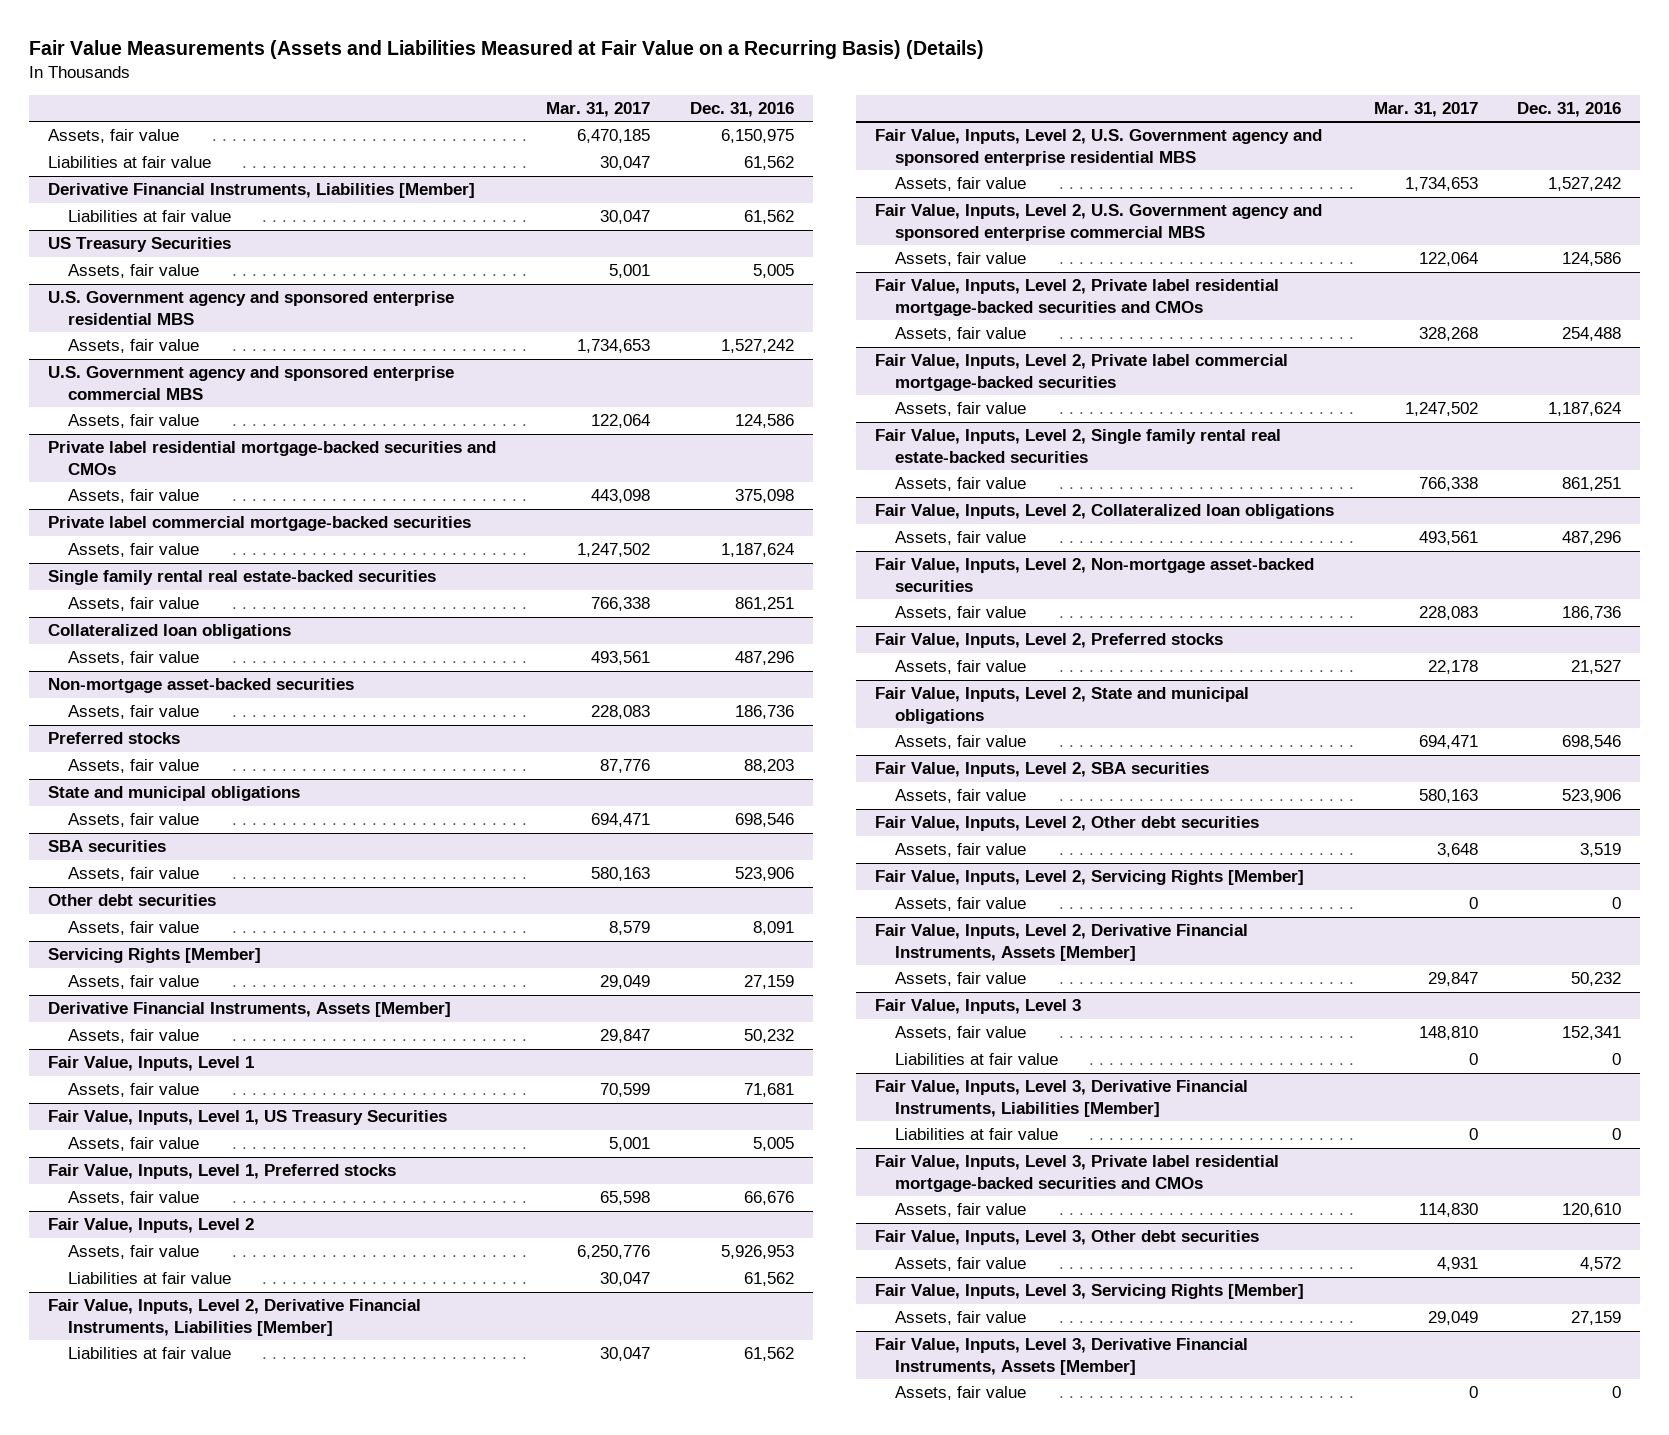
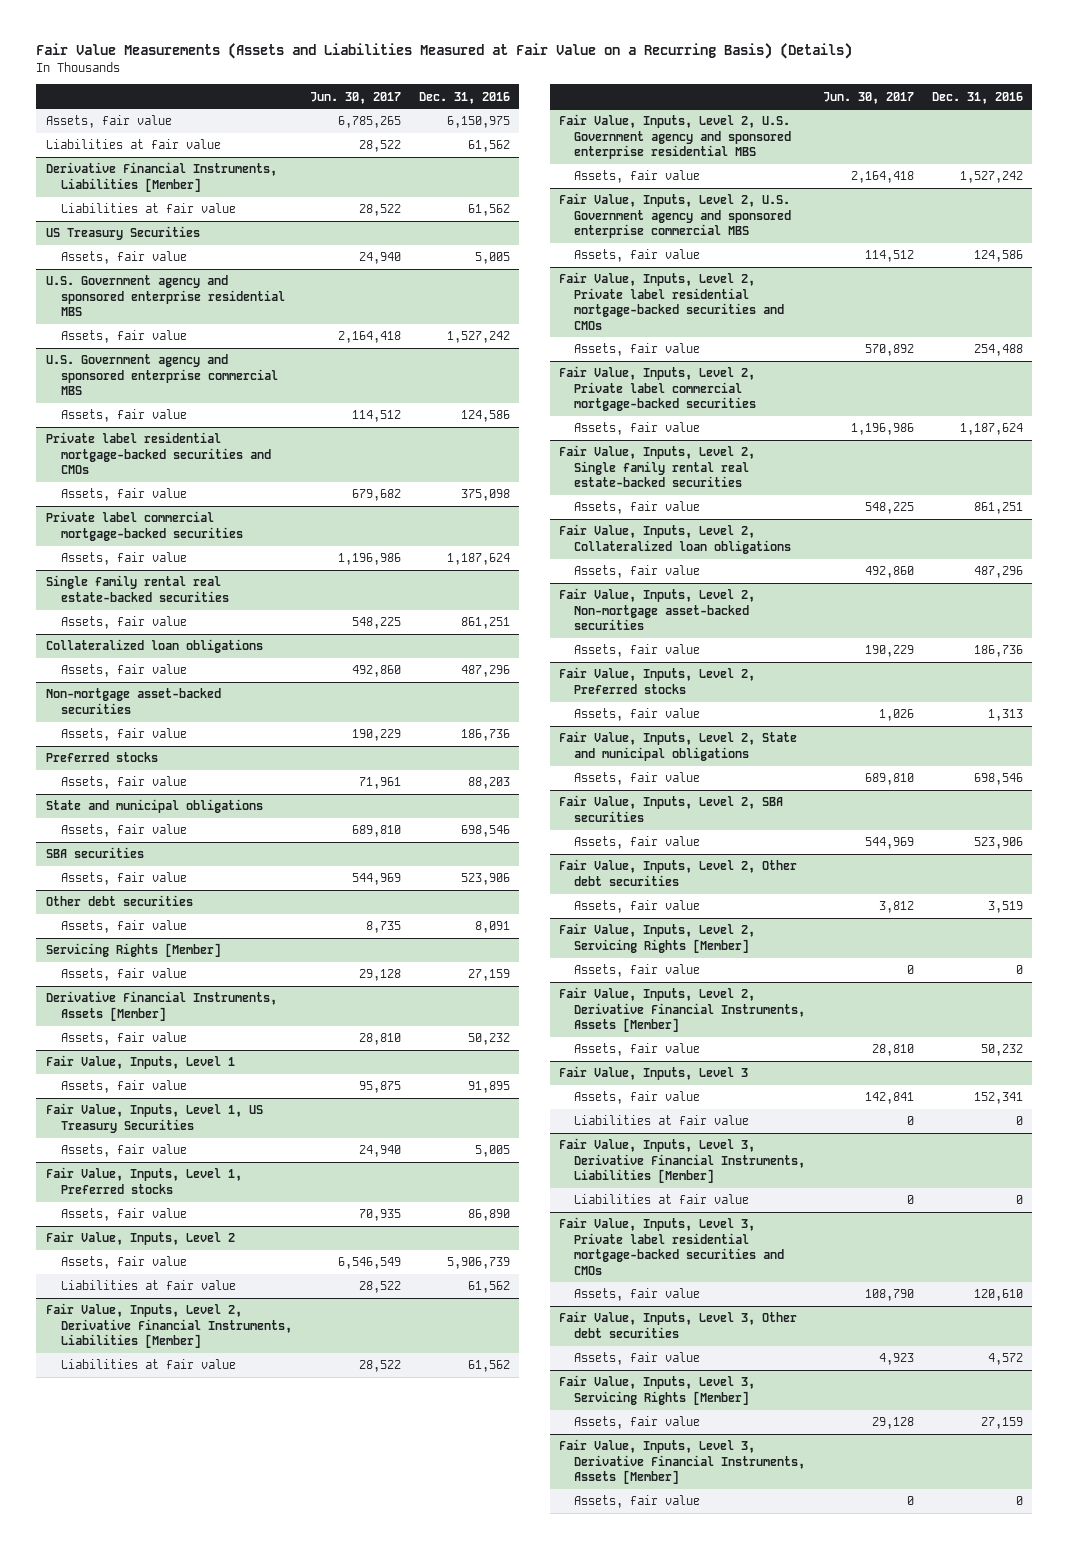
- | Mar. 31, 2017 | Dec. 31, 2016
+ | Jun. 30, 2017 | Dec. 31, 2016
@ Fair Value, Inputs, Level 1
- Assets, fair value | 70,599 | 71,681
+ Assets, fair value | 95,875 | 91,895
@ Fair Value, Inputs, Level 1, Preferred stocks
- Assets, fair value | 65,598 | 66,676
+ Assets, fair value | 70,935 | 86,890
@ Fair Value, Inputs, Level 2
- Assets, fair value | 6,250,776 | 5,926,953
+ Assets, fair value | 6,546,549 | 5,906,739
@ Fair Value, Inputs, Level 2, Preferred stocks
- Assets, fair value | 22,178 | 21,527
+ Assets, fair value | 1,026 | 1,313

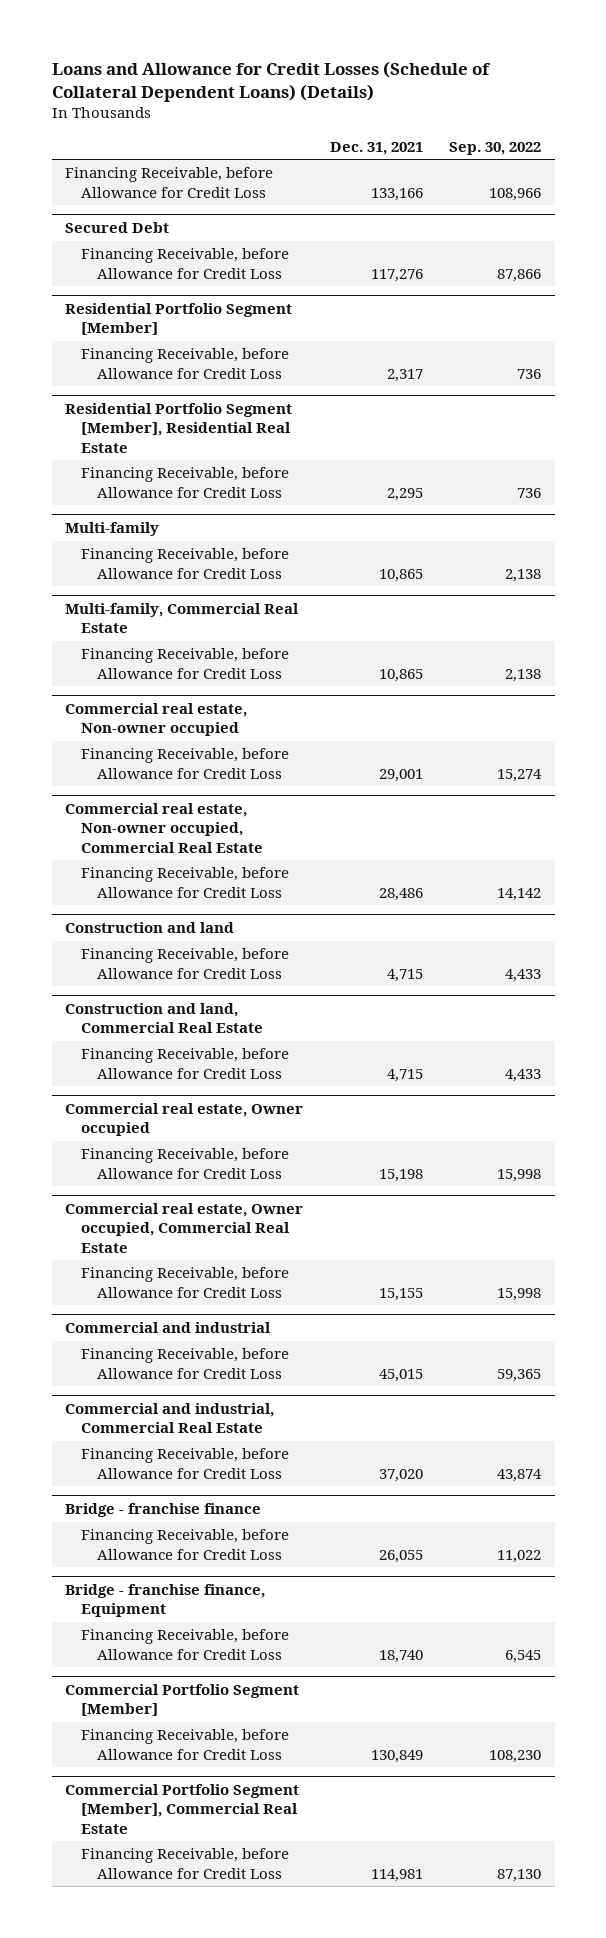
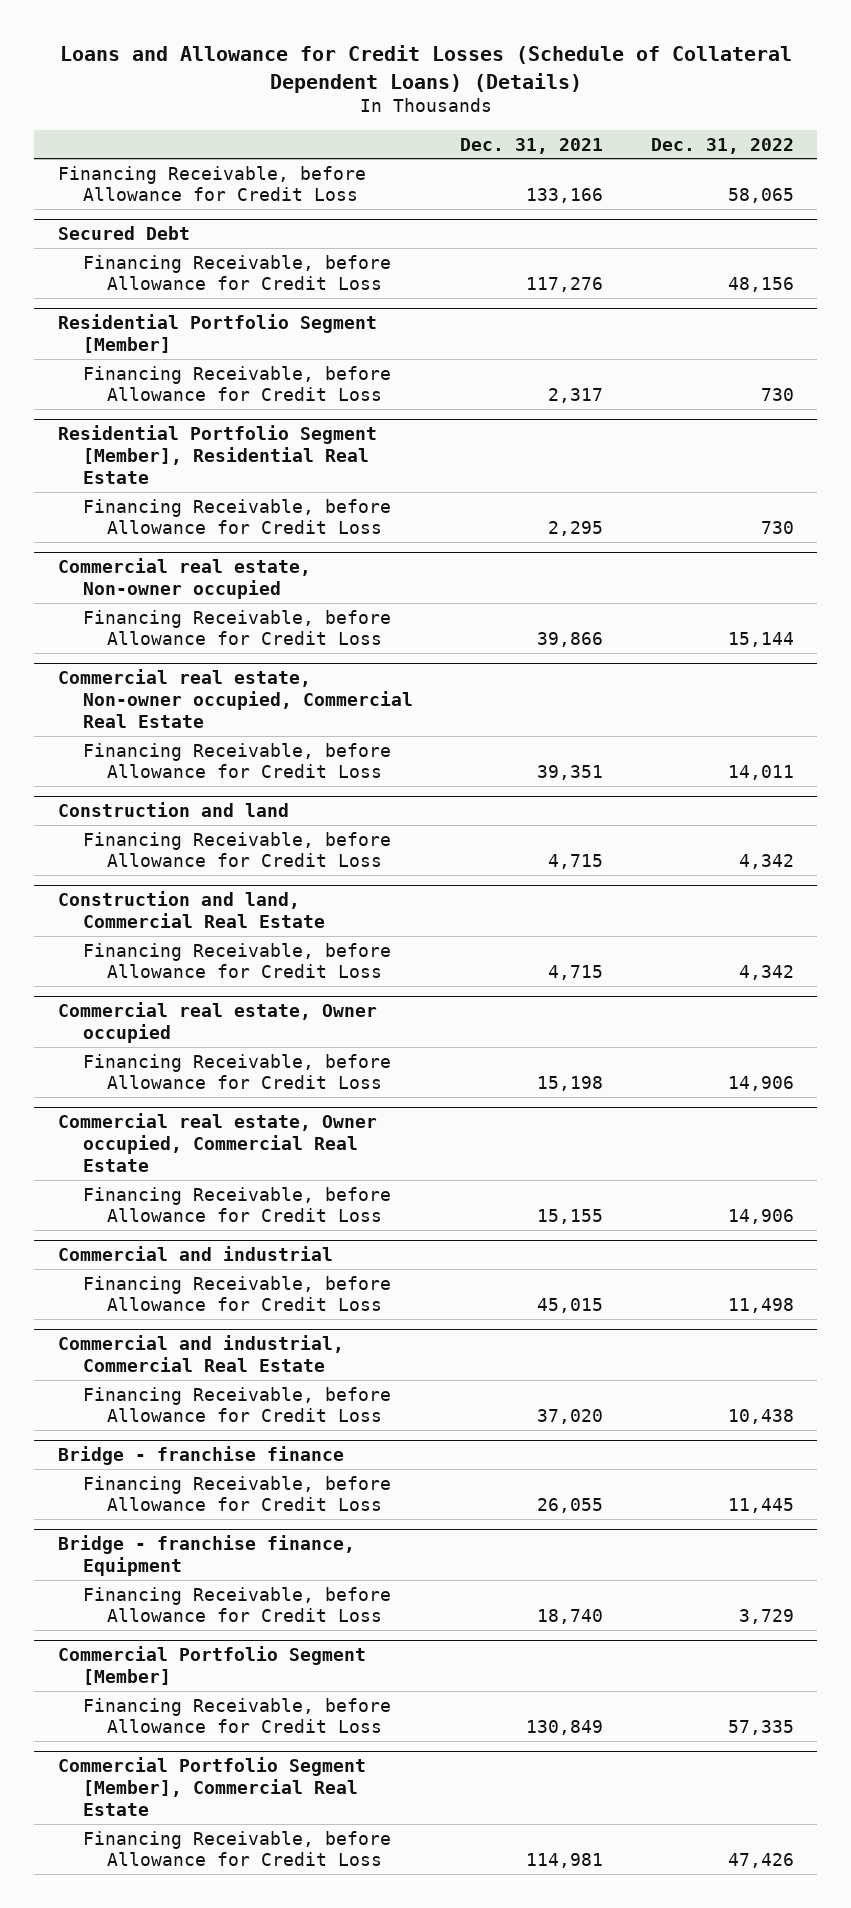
- | Dec. 31, 2021 | Sep. 30, 2022
+ | Dec. 31, 2021 | Dec. 31, 2022
- Multi-family
- Financing Receivable, before Allowance for Credit Loss | 10,865 | 2,138
- Multi-family, Commercial Real Estate
- Financing Receivable, before Allowance for Credit Loss | 10,865 | 2,138
@ Commercial real estate, Non-owner occupied
- Financing Receivable, before Allowance for Credit Loss | 29,001 | 15,274
+ Financing Receivable, before Allowance for Credit Loss | 39,866 | 15,144
@ Commercial real estate, Non-owner occupied, Commercial Real Estate
- Financing Receivable, before Allowance for Credit Loss | 28,486 | 14,142
+ Financing Receivable, before Allowance for Credit Loss | 39,351 | 14,011

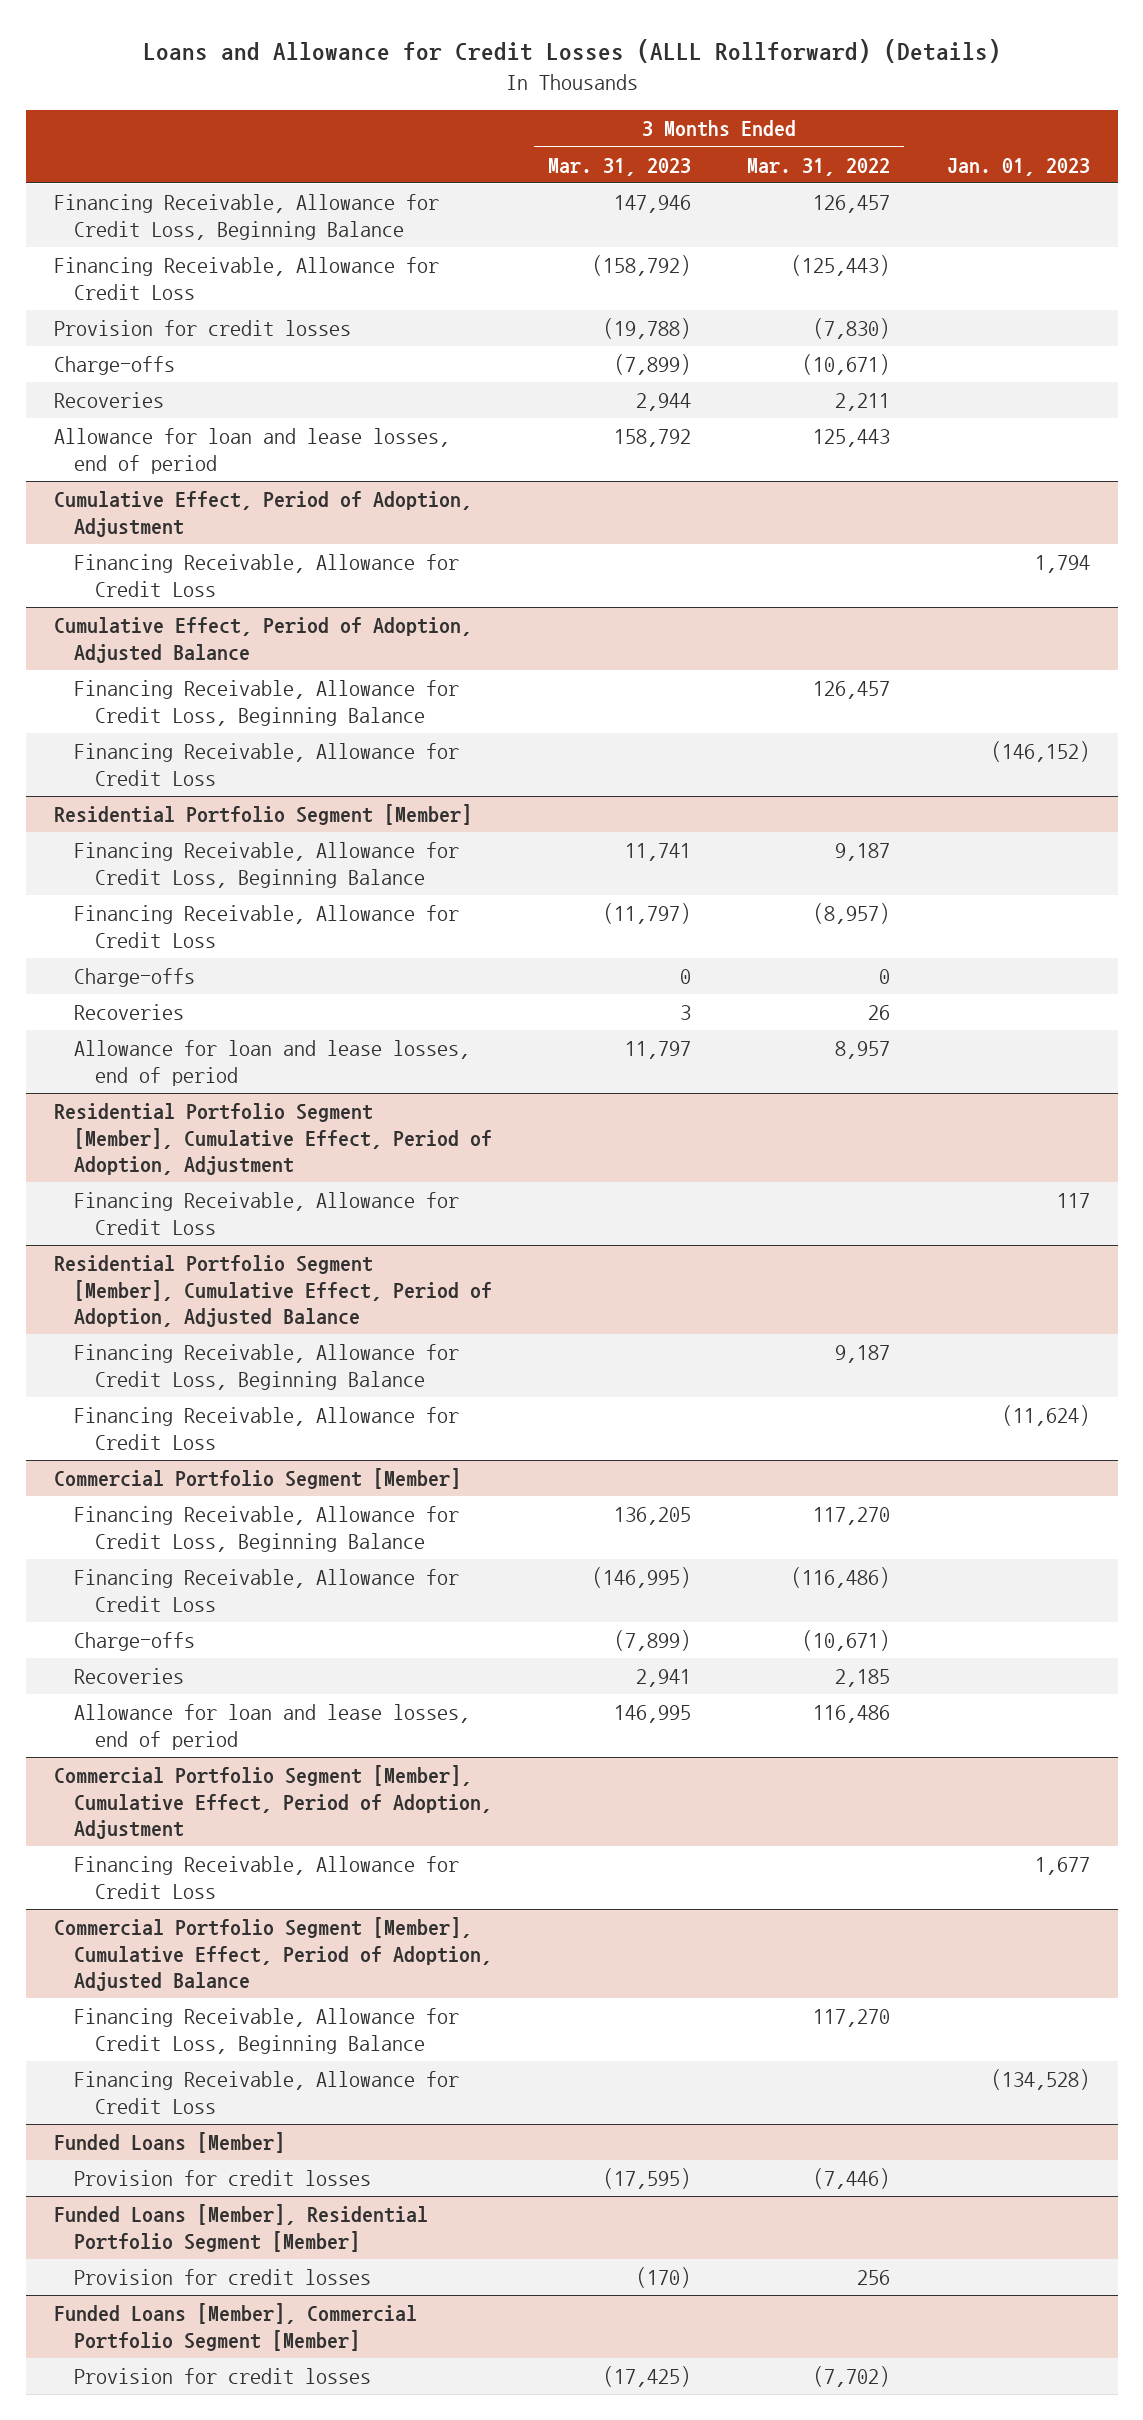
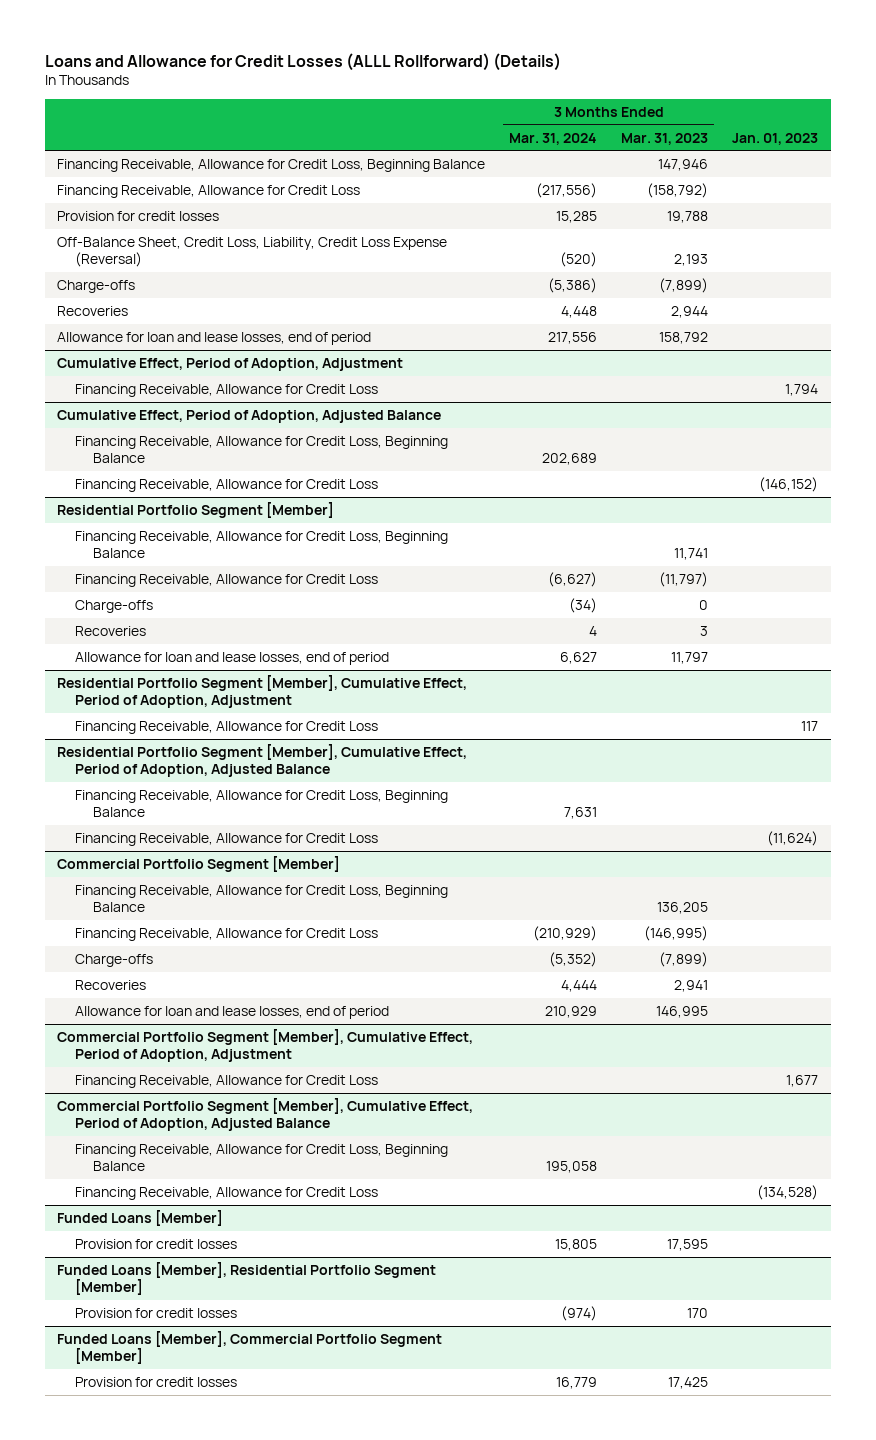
- | 3 Months Ended Mar. 31, 2023 | 3 Months Ended Mar. 31, 2022 | Jan. 01, 2023
+ | 3 Months Ended Mar. 31, 2024 | 3 Months Ended Mar. 31, 2023 | Jan. 01, 2023
- Provision for credit losses | (19,788) | (7,830) |
+ Provision for credit losses | 15,285 | 19,788 |
+ Off-Balance Sheet, Credit Loss, Liability, Credit Loss Expense (Reversal) | (520) | 2,193 |
@ Funded Loans [Member]
- Provision for credit losses | (17,595) | (7,446) |
+ Provision for credit losses | 15,805 | 17,595 |
@ Funded Loans [Member], Residential Portfolio Segment [Member]
- Provision for credit losses | (170) | 256 |
+ Provision for credit losses | (974) | 170 |
@ Funded Loans [Member], Commercial Portfolio Segment [Member]
- Provision for credit losses | (17,425) | (7,702) |
+ Provision for credit losses | 16,779 | 17,425 |

